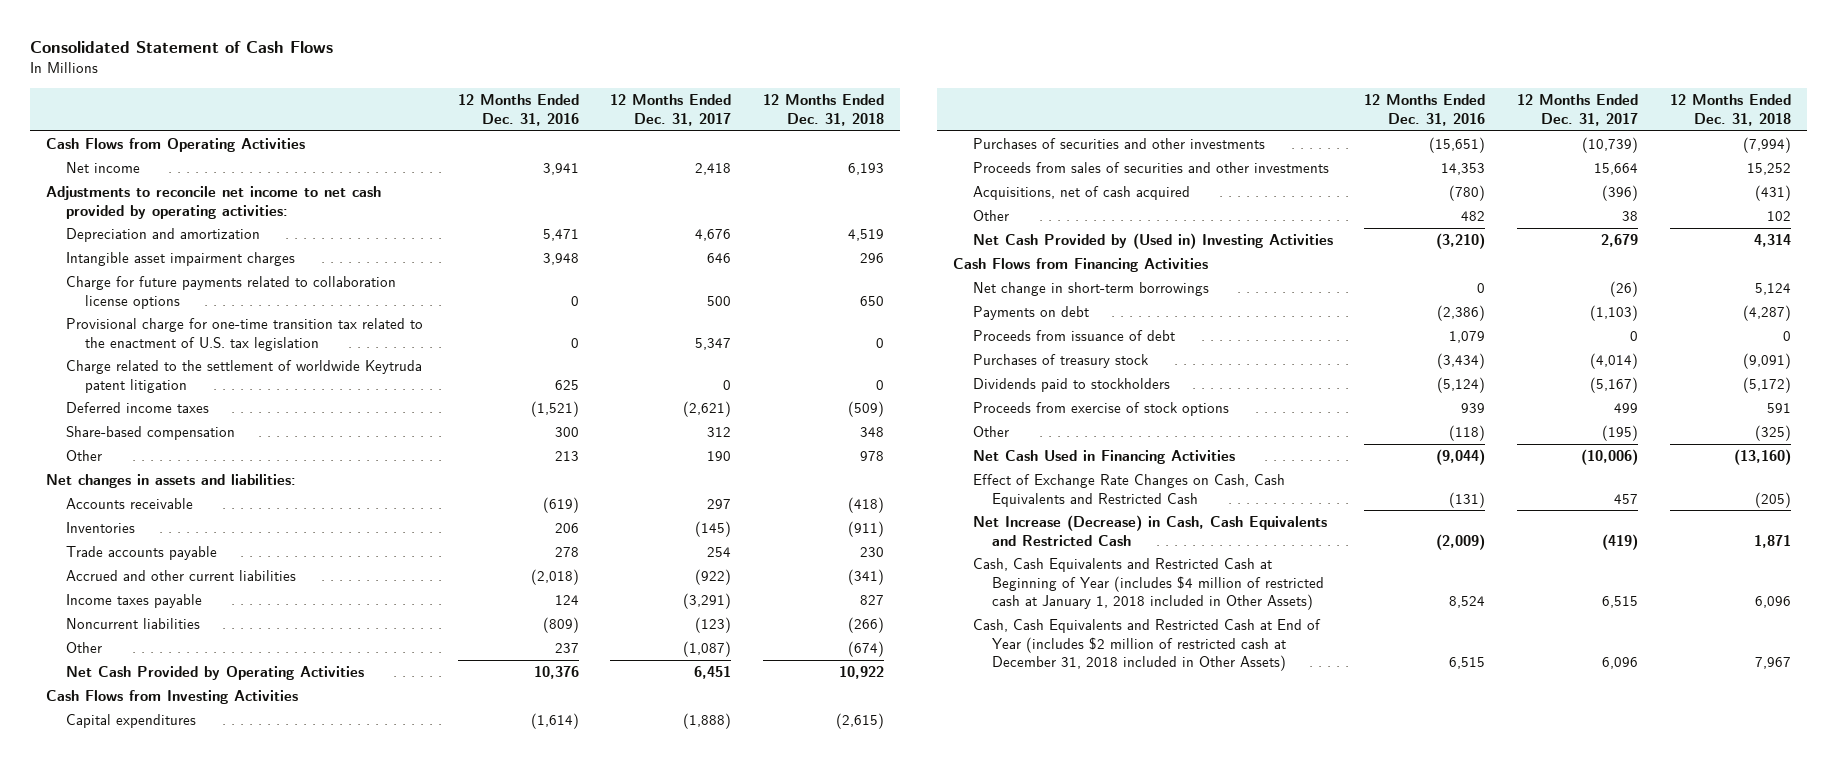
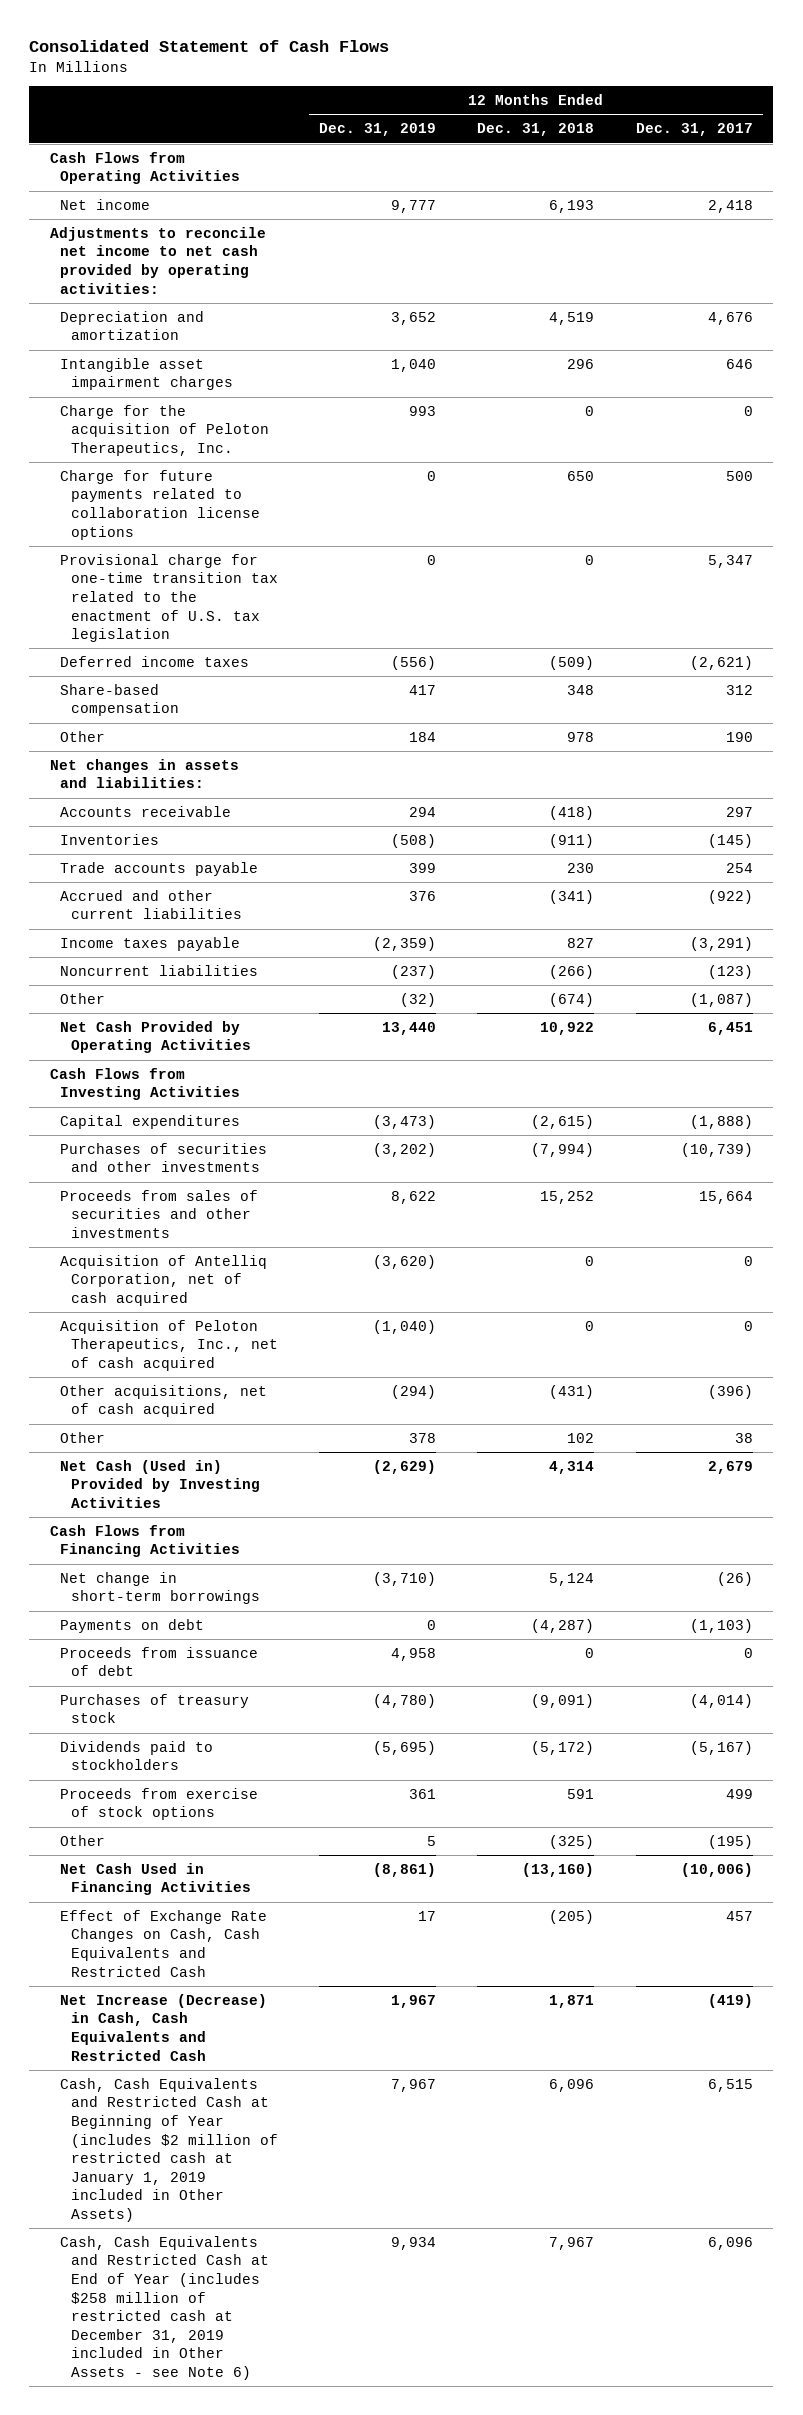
- | 12 Months Ended Dec. 31, 2016 | 12 Months Ended Dec. 31, 2017 | 12 Months Ended Dec. 31, 2018
+ | 12 Months Ended Dec. 31, 2019 | 12 Months Ended Dec. 31, 2018 | 12 Months Ended Dec. 31, 2017
+ Charge for the acquisition of Peloton Therapeutics, Inc. | 993 | 0 | 0
- Charge related to the settlement of worldwide Keytruda patent litigation | 625 | 0 | 0
- Acquisitions, net of cash acquired | (780) | (396) | (431)
+ Acquisition of Antelliq Corporation, net of cash acquired | (3,620) | 0 | 0
+ Acquisition of Peloton Therapeutics, Inc., net of cash acquired | (1,040) | 0 | 0
+ Other acquisitions, net of cash acquired | (294) | (431) | (396)
- Net Cash Provided by (Used in) Investing Activities | (3,210) | 2,679 | 4,314
+ Net Cash (Used in) Provided by Investing Activities | (2,629) | 4,314 | 2,679
- Cash, Cash Equivalents and Restricted Cash at Beginning of Year (includes $4 million of restricted cash at January 1, 2018 included in Other Assets) | 8,524 | 6,515 | 6,096
- Cash, Cash Equivalents and Restricted Cash at End of Year (includes $2 million of restricted cash at December 31, 2018 included in Other Assets) | 6,515 | 6,096 | 7,967
+ Cash, Cash Equivalents and Restricted Cash at Beginning of Year (includes $2 million of restricted cash at January 1, 2019 included in Other Assets) | 7,967 | 6,096 | 6,515
+ Cash, Cash Equivalents and Restricted Cash at End of Year (includes $258 million of restricted cash at December 31, 2019 included in Other Assets - see Note 6) | 9,934 | 7,967 | 6,096

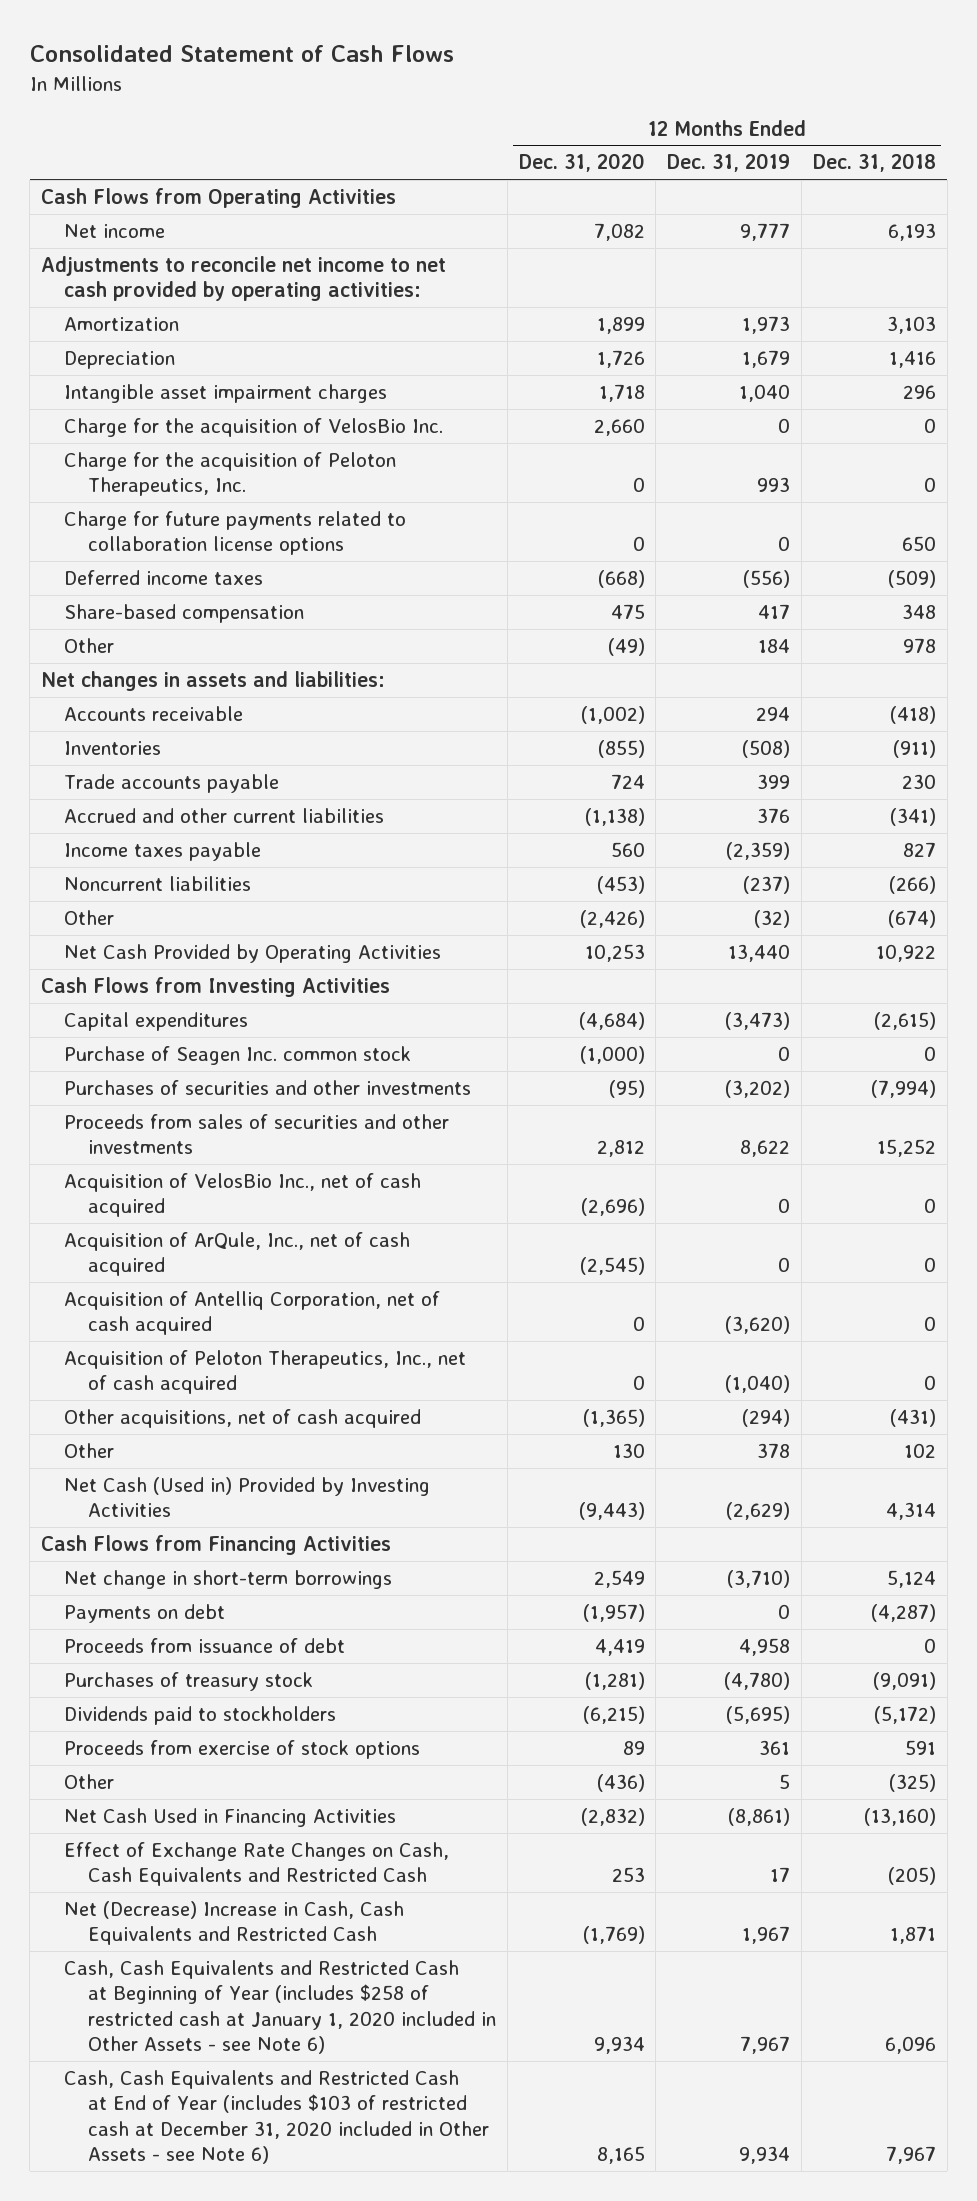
- | 12 Months Ended Dec. 31, 2019 | 12 Months Ended Dec. 31, 2018 | 12 Months Ended Dec. 31, 2017
+ | 12 Months Ended Dec. 31, 2020 | 12 Months Ended Dec. 31, 2019 | 12 Months Ended Dec. 31, 2018
- Depreciation and amortization | 3,652 | 4,519 | 4,676
+ Amortization | 1,899 | 1,973 | 3,103
+ Depreciation | 1,726 | 1,679 | 1,416
+ Charge for the acquisition of VelosBio Inc. | 2,660 | 0 | 0
- Provisional charge for one-time transition tax related to the enactment of U.S. tax legislation | 0 | 0 | 5,347
+ Purchase of Seagen Inc. common stock | (1,000) | 0 | 0
+ Acquisition of VelosBio Inc., net of cash acquired | (2,696) | 0 | 0
+ Acquisition of ArQule, Inc., net of cash acquired | (2,545) | 0 | 0
- Net Increase (Decrease) in Cash, Cash Equivalents and Restricted Cash | 1,967 | 1,871 | (419)
- Cash, Cash Equivalents and Restricted Cash at Beginning of Year (includes $2 million of restricted cash at January 1, 2019 included in Other Assets) | 7,967 | 6,096 | 6,515
- Cash, Cash Equivalents and Restricted Cash at End of Year (includes $258 million of restricted cash at December 31, 2019 included in Other Assets - see Note 6) | 9,934 | 7,967 | 6,096
+ Net (Decrease) Increase in Cash, Cash Equivalents and Restricted Cash | (1,769) | 1,967 | 1,871
+ Cash, Cash Equivalents and Restricted Cash at Beginning of Year (includes $258 of restricted cash at January 1, 2020 included in Other Assets - see Note 6) | 9,934 | 7,967 | 6,096
+ Cash, Cash Equivalents and Restricted Cash at End of Year (includes $103 of restricted cash at December 31, 2020 included in Other Assets - see Note 6) | 8,165 | 9,934 | 7,967

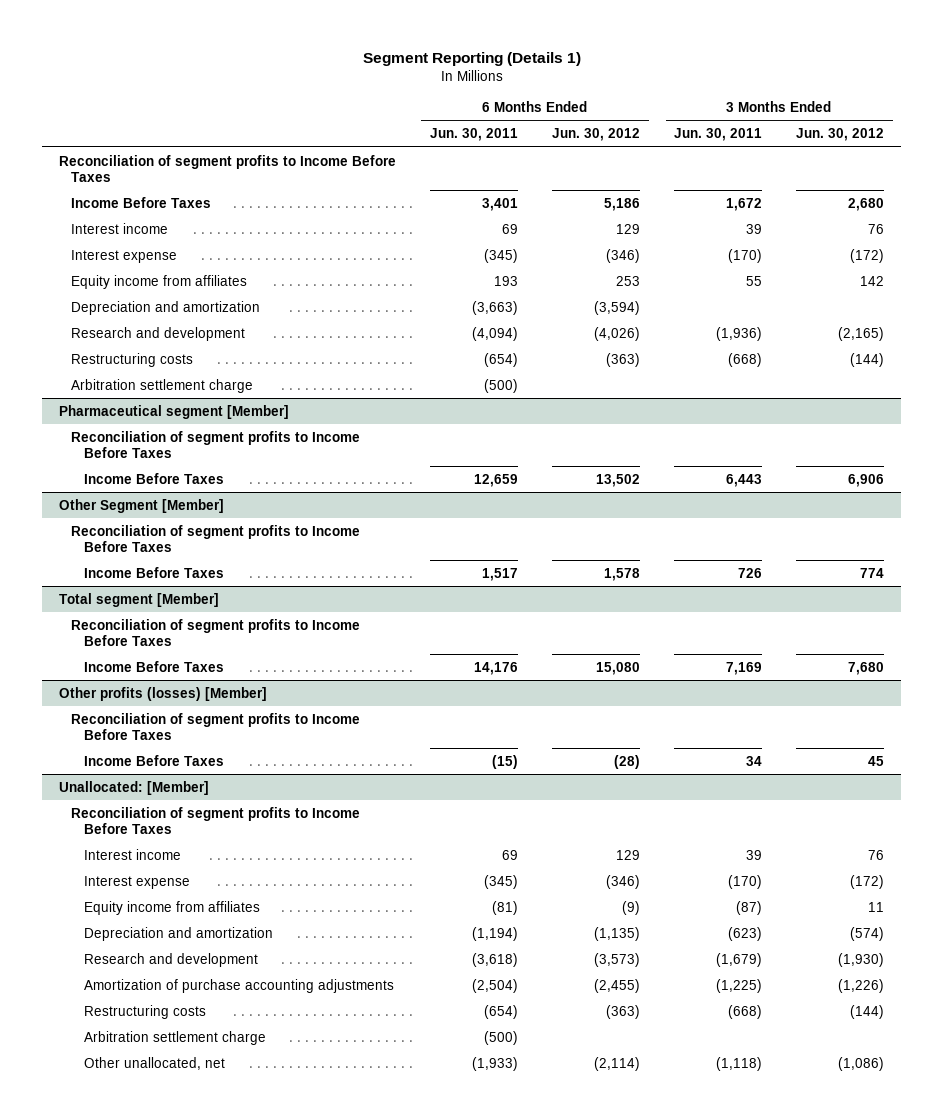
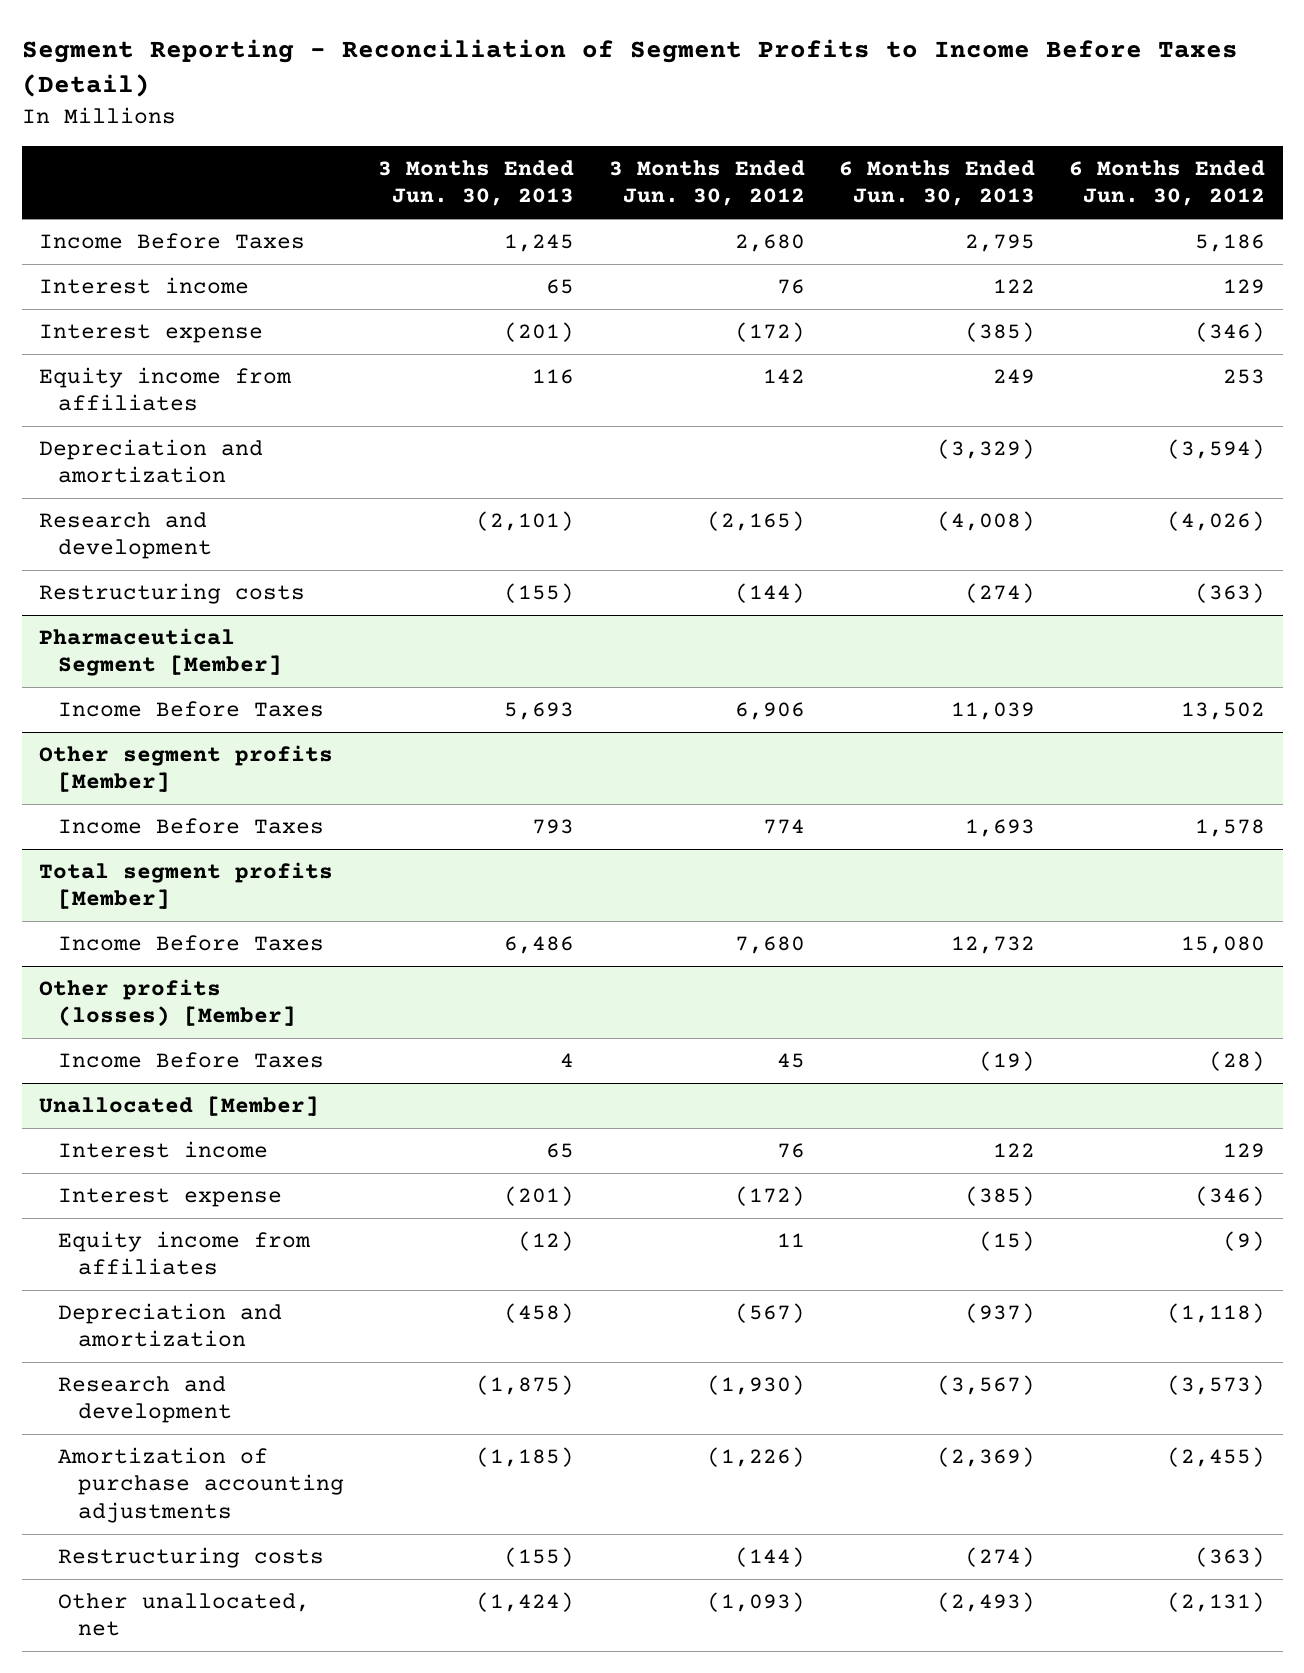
- Segment Reporting (Details 1)
+ Segment Reporting - Reconciliation of Segment Profits to Income Before Taxes (Detail)
- | 6 Months Ended Jun. 30, 2011 | 6 Months Ended Jun. 30, 2012 | 3 Months Ended Jun. 30, 2011 | 3 Months Ended Jun. 30, 2012
+ | 3 Months Ended Jun. 30, 2013 | 3 Months Ended Jun. 30, 2012 | 6 Months Ended Jun. 30, 2013 | 6 Months Ended Jun. 30, 2012
- Reconciliation of segment profits to Income Before Taxes
- Arbitration settlement charge | (500) | | |
- Pharmaceutical segment [Member]
- Reconciliation of segment profits to Income Before Taxes
+ Pharmaceutical Segment [Member]
- Other Segment [Member]
- Reconciliation of segment profits to Income Before Taxes
+ Other segment profits [Member]
- Total segment [Member]
- Reconciliation of segment profits to Income Before Taxes
+ Total segment profits [Member]
@ Other profits (losses) [Member]
- Reconciliation of segment profits to Income Before Taxes
- Unallocated: [Member]
- Reconciliation of segment profits to Income Before Taxes
+ Unallocated [Member]
- Depreciation and amortization | (1,194) | (1,135) | (623) | (574)
+ Depreciation and amortization | (458) | (567) | (937) | (1,118)
- Arbitration settlement charge | (500) | | |
- Other unallocated, net | (1,933) | (2,114) | (1,118) | (1,086)
+ Other unallocated, net | (1,424) | (1,093) | (2,493) | (2,131)

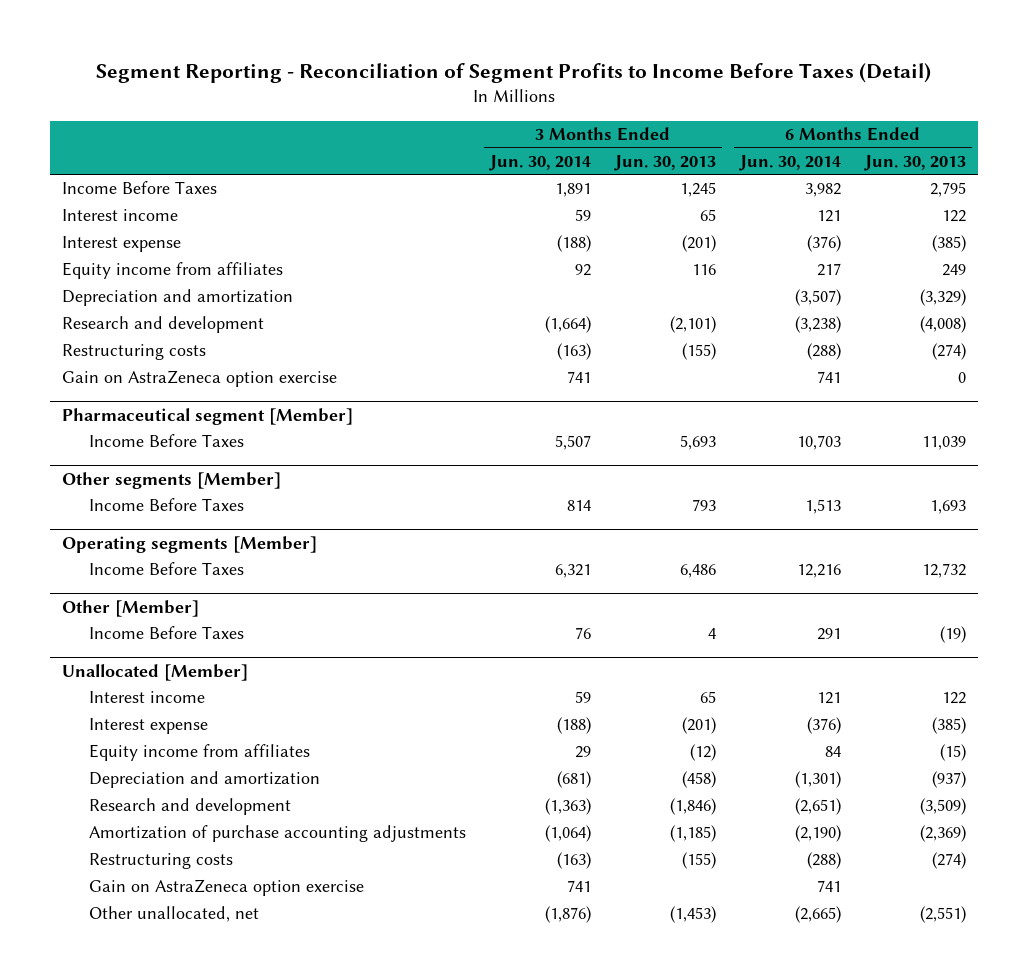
- | 3 Months Ended Jun. 30, 2013 | 3 Months Ended Jun. 30, 2012 | 6 Months Ended Jun. 30, 2013 | 6 Months Ended Jun. 30, 2012
+ | 3 Months Ended Jun. 30, 2014 | 3 Months Ended Jun. 30, 2013 | 6 Months Ended Jun. 30, 2014 | 6 Months Ended Jun. 30, 2013
- Pharmaceutical Segment [Member]
+ Gain on AstraZeneca option exercise | 741 | | 741 | 0
+ Pharmaceutical segment [Member]
- Other segment profits [Member]
+ Other segments [Member]
- Total segment profits [Member]
+ Operating segments [Member]
- Other profits (losses) [Member]
+ Other [Member]
@ Unallocated [Member]
- Research and development | (1,875) | (1,930) | (3,567) | (3,573)
+ Research and development | (1,363) | (1,846) | (2,651) | (3,509)
- Other unallocated, net | (1,424) | (1,093) | (2,493) | (2,131)
+ Gain on AstraZeneca option exercise | 741 | | 741 |
+ Other unallocated, net | (1,876) | (1,453) | (2,665) | (2,551)

